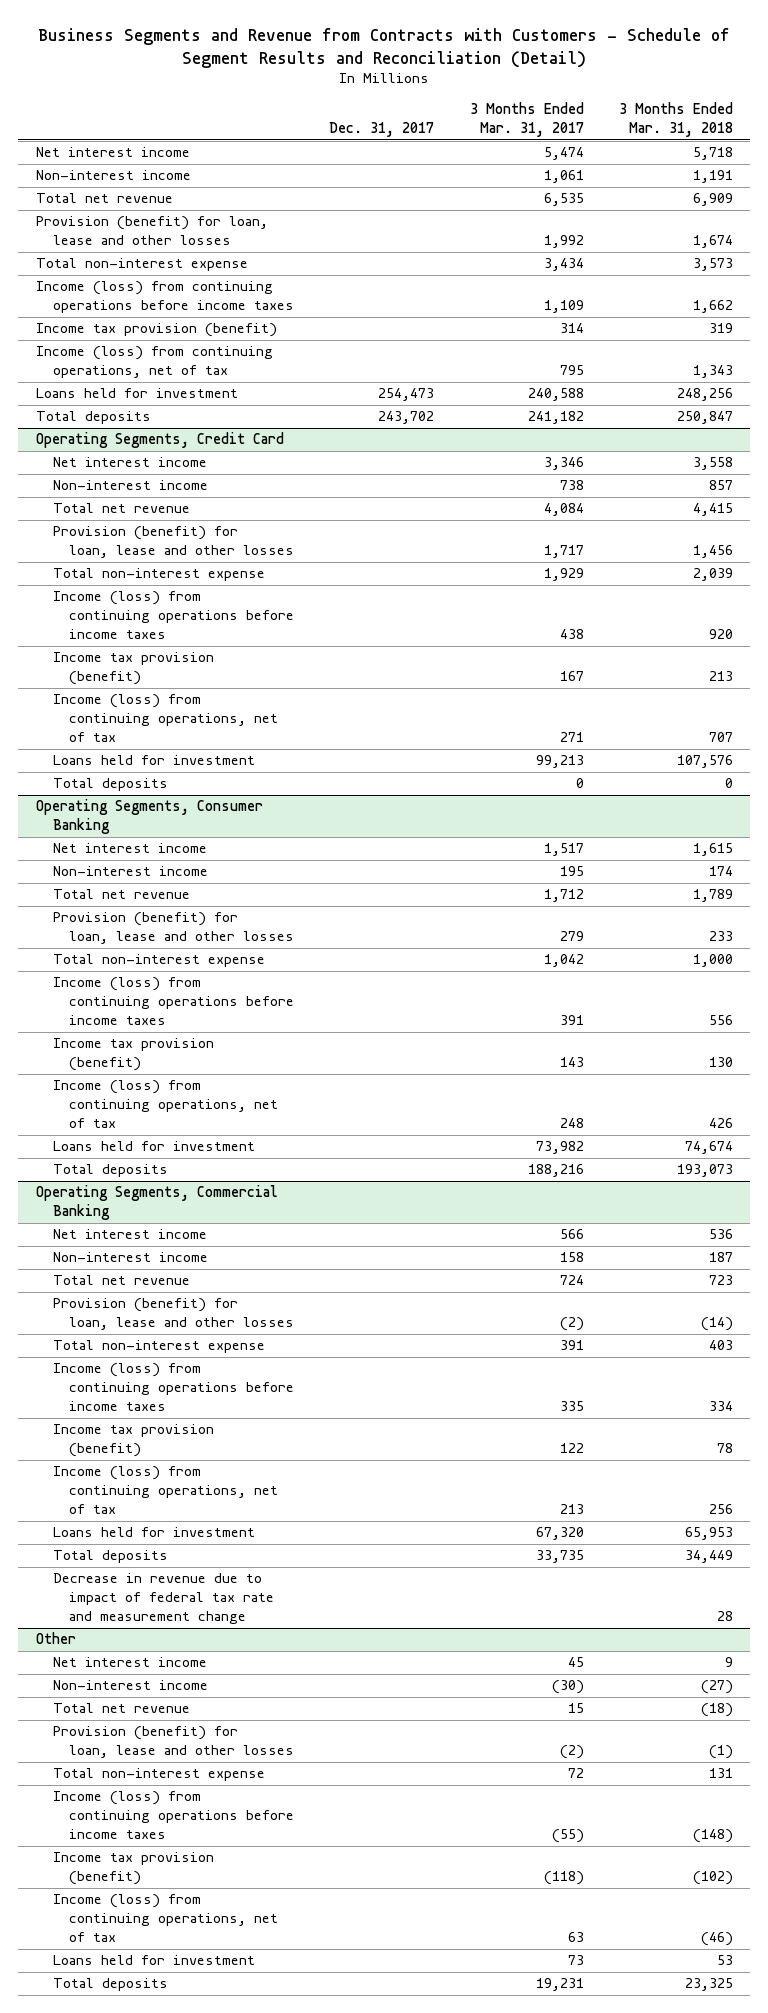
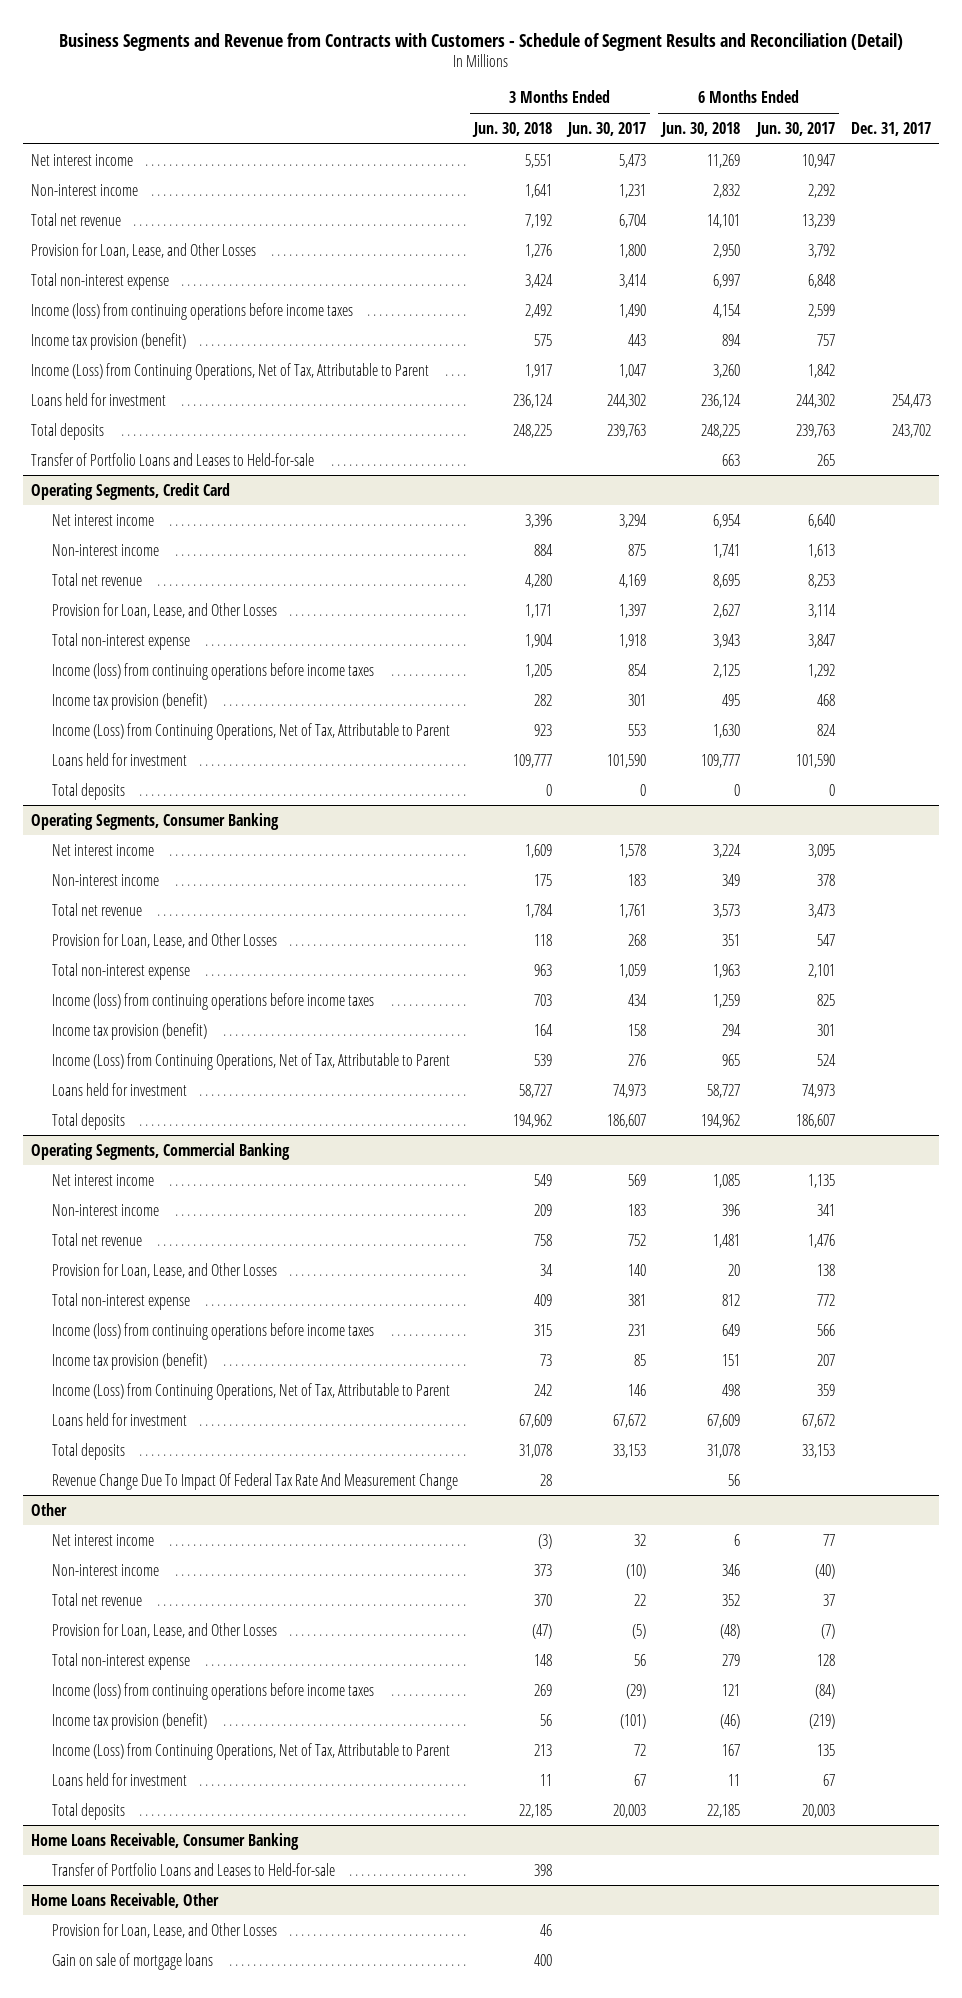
- | Dec. 31, 2017 | 3 Months Ended Mar. 31, 2017 | 3 Months Ended Mar. 31, 2018
+ | 3 Months Ended Jun. 30, 2018 | 3 Months Ended Jun. 30, 2017 | 6 Months Ended Jun. 30, 2018 | 6 Months Ended Jun. 30, 2017 | Dec. 31, 2017
- Provision (benefit) for loan, lease and other losses | | 1,992 | 1,674
+ Provision for Loan, Lease, and Other Losses | 1,276 | 1,800 | 2,950 | 3,792 |
- Income (loss) from continuing operations, net of tax | | 795 | 1,343
+ Income (Loss) from Continuing Operations, Net of Tax, Attributable to Parent | 1,917 | 1,047 | 3,260 | 1,842 |
+ Transfer of Portfolio Loans and Leases to Held-for-sale | | | 663 | 265 |
@ Operating Segments, Credit Card
- Provision (benefit) for loan, lease and other losses | | 1,717 | 1,456
+ Provision for Loan, Lease, and Other Losses | 1,171 | 1,397 | 2,627 | 3,114 |
- Income (loss) from continuing operations, net of tax | | 271 | 707
+ Income (Loss) from Continuing Operations, Net of Tax, Attributable to Parent | 923 | 553 | 1,630 | 824 |
@ Operating Segments, Consumer Banking
- Provision (benefit) for loan, lease and other losses | | 279 | 233
+ Provision for Loan, Lease, and Other Losses | 118 | 268 | 351 | 547 |
- Income (loss) from continuing operations, net of tax | | 248 | 426
+ Income (Loss) from Continuing Operations, Net of Tax, Attributable to Parent | 539 | 276 | 965 | 524 |
@ Operating Segments, Commercial Banking
- Provision (benefit) for loan, lease and other losses | | (2) | (14)
+ Provision for Loan, Lease, and Other Losses | 34 | 140 | 20 | 138 |
- Income (loss) from continuing operations, net of tax | | 213 | 256
+ Income (Loss) from Continuing Operations, Net of Tax, Attributable to Parent | 242 | 146 | 498 | 359 |
- Decrease in revenue due to impact of federal tax rate and measurement change | | | 28
+ Revenue Change Due To Impact Of Federal Tax Rate And Measurement Change | 28 | | 56 | |
@ Other
- Provision (benefit) for loan, lease and other losses | | (2) | (1)
+ Provision for Loan, Lease, and Other Losses | (47) | (5) | (48) | (7) |
- Income (loss) from continuing operations, net of tax | | 63 | (46)
+ Income (Loss) from Continuing Operations, Net of Tax, Attributable to Parent | 213 | 72 | 167 | 135 |
+ Home Loans Receivable, Consumer Banking
+ Transfer of Portfolio Loans and Leases to Held-for-sale | 398 | | | |
+ Home Loans Receivable, Other
+ Provision for Loan, Lease, and Other Losses | 46 | | | |
+ Gain on sale of mortgage loans | 400 | | | |

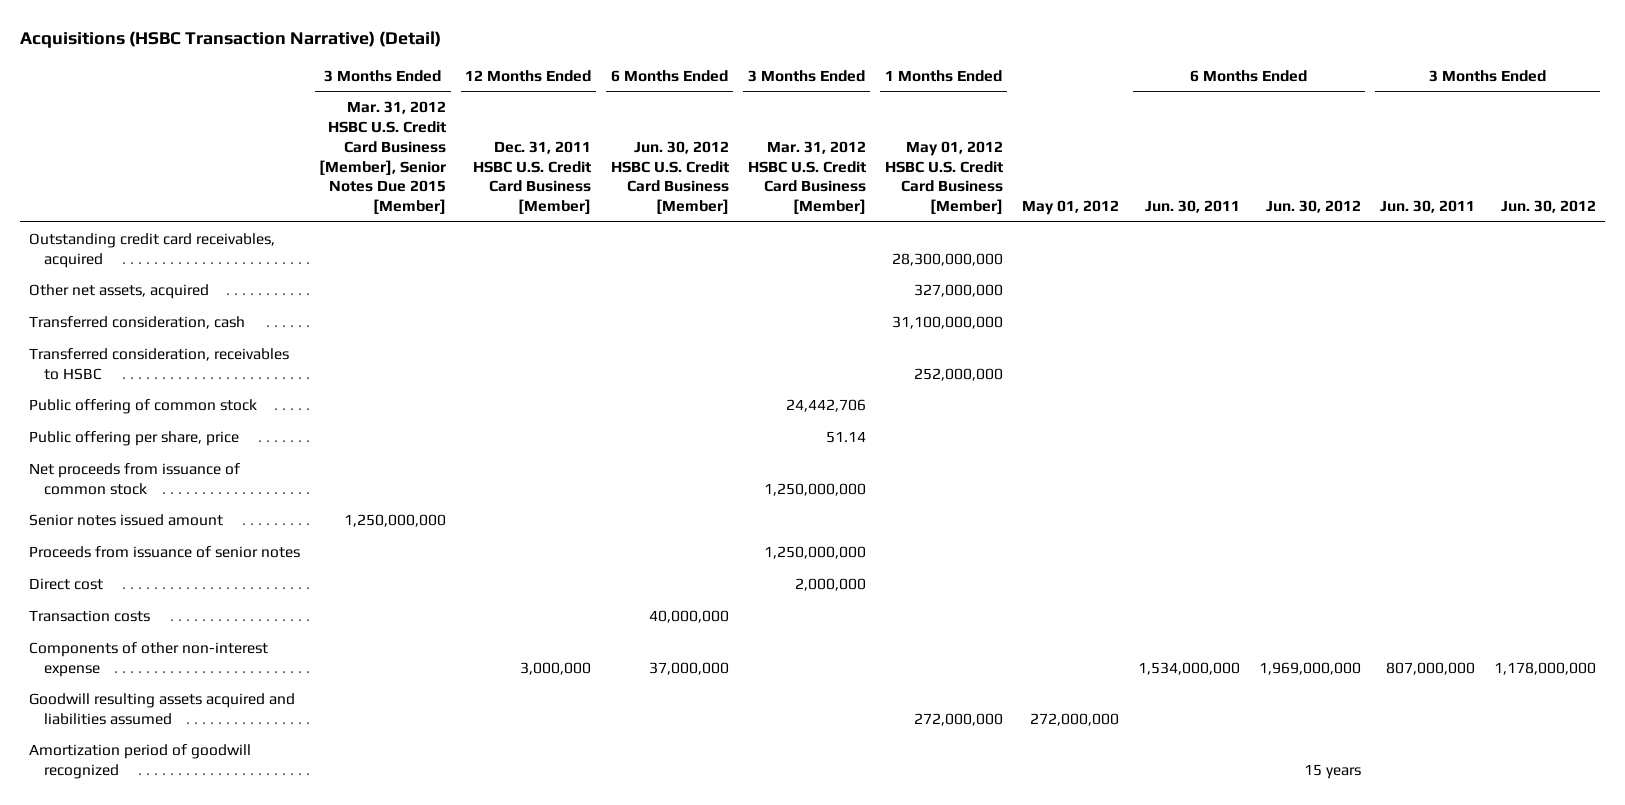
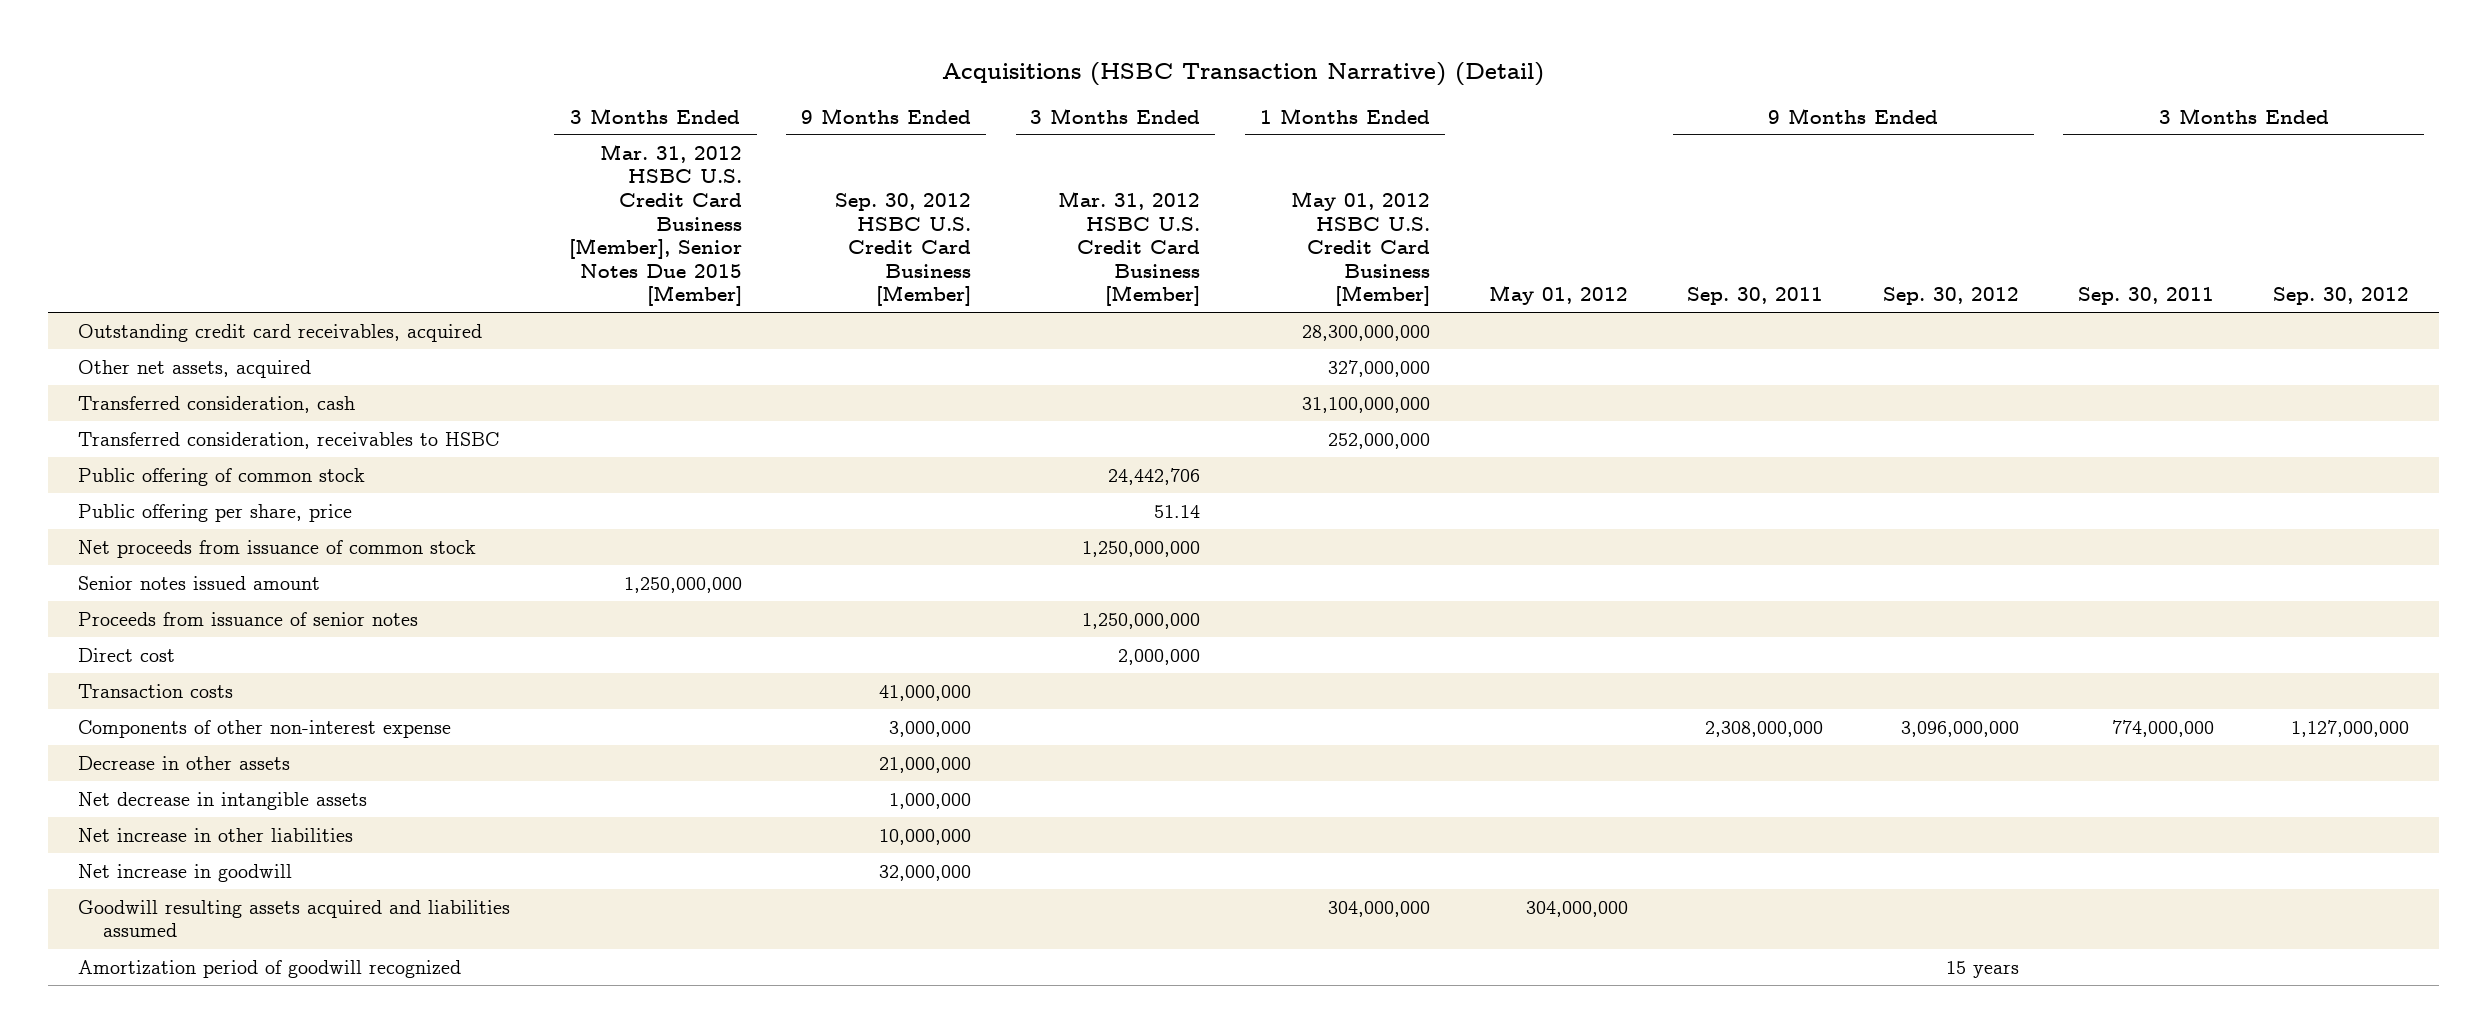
- | 3 Months Ended Mar. 31, 2012 HSBC U.S. Credit Card Business [Member], Senior Notes Due 2015 [Member] | 12 Months Ended Dec. 31, 2011 HSBC U.S. Credit Card Business [Member] | 6 Months Ended Jun. 30, 2012 HSBC U.S. Credit Card Business [Member] | 3 Months Ended Mar. 31, 2012 HSBC U.S. Credit Card Business [Member] | 1 Months Ended May 01, 2012 HSBC U.S. Credit Card Business [Member] | May 01, 2012 | 6 Months Ended Jun. 30, 2011 | 6 Months Ended Jun. 30, 2012 | 3 Months Ended Jun. 30, 2011 | 3 Months Ended Jun. 30, 2012
+ | 3 Months Ended Mar. 31, 2012 HSBC U.S. Credit Card Business [Member], Senior Notes Due 2015 [Member] | 9 Months Ended Sep. 30, 2012 HSBC U.S. Credit Card Business [Member] | 3 Months Ended Mar. 31, 2012 HSBC U.S. Credit Card Business [Member] | 1 Months Ended May 01, 2012 HSBC U.S. Credit Card Business [Member] | May 01, 2012 | 9 Months Ended Sep. 30, 2011 | 9 Months Ended Sep. 30, 2012 | 3 Months Ended Sep. 30, 2011 | 3 Months Ended Sep. 30, 2012
- Goodwill resulting assets acquired and liabilities assumed | | | | | 272,000,000 | 272,000,000 | | | |
+ Decrease in other assets | | 21,000,000 | | | | | | |
+ Net decrease in intangible assets | | 1,000,000 | | | | | | |
+ Net increase in other liabilities | | 10,000,000 | | | | | | |
+ Net increase in goodwill | | 32,000,000 | | | | | | |
+ Goodwill resulting assets acquired and liabilities assumed | | | | 304,000,000 | 304,000,000 | | | |

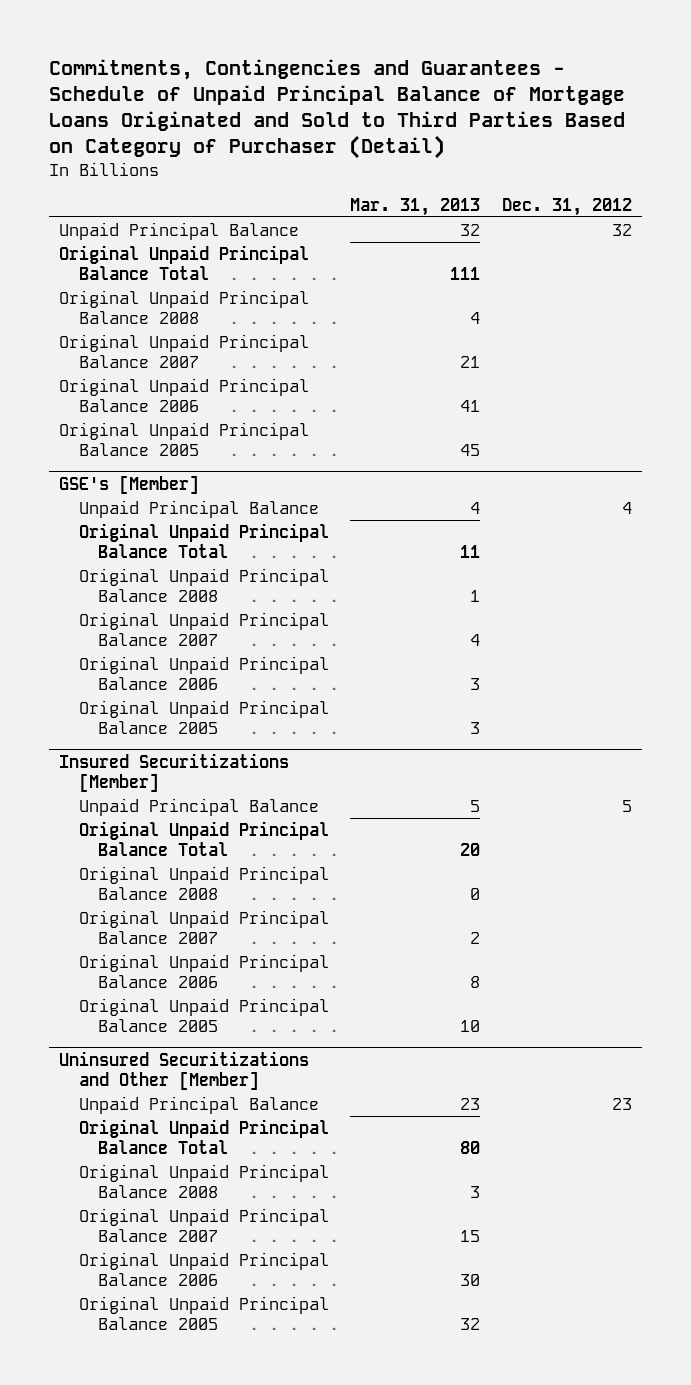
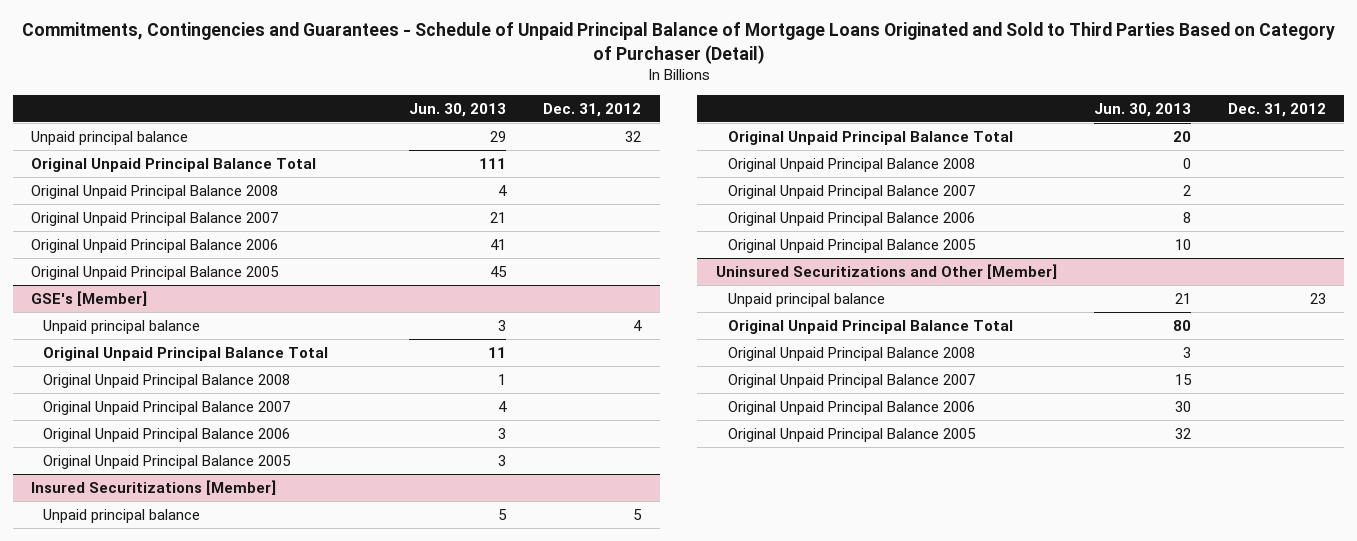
- | Mar. 31, 2013 | Dec. 31, 2012
+ | Jun. 30, 2013 | Dec. 31, 2012
- Unpaid Principal Balance | 32 | 32
+ Unpaid principal balance | 29 | 32
@ GSE's [Member]
- Unpaid Principal Balance | 4 | 4
+ Unpaid principal balance | 3 | 4
@ Insured Securitizations [Member]
- Unpaid Principal Balance | 5 | 5
+ Unpaid principal balance | 5 | 5
@ Uninsured Securitizations and Other [Member]
- Unpaid Principal Balance | 23 | 23
+ Unpaid principal balance | 21 | 23

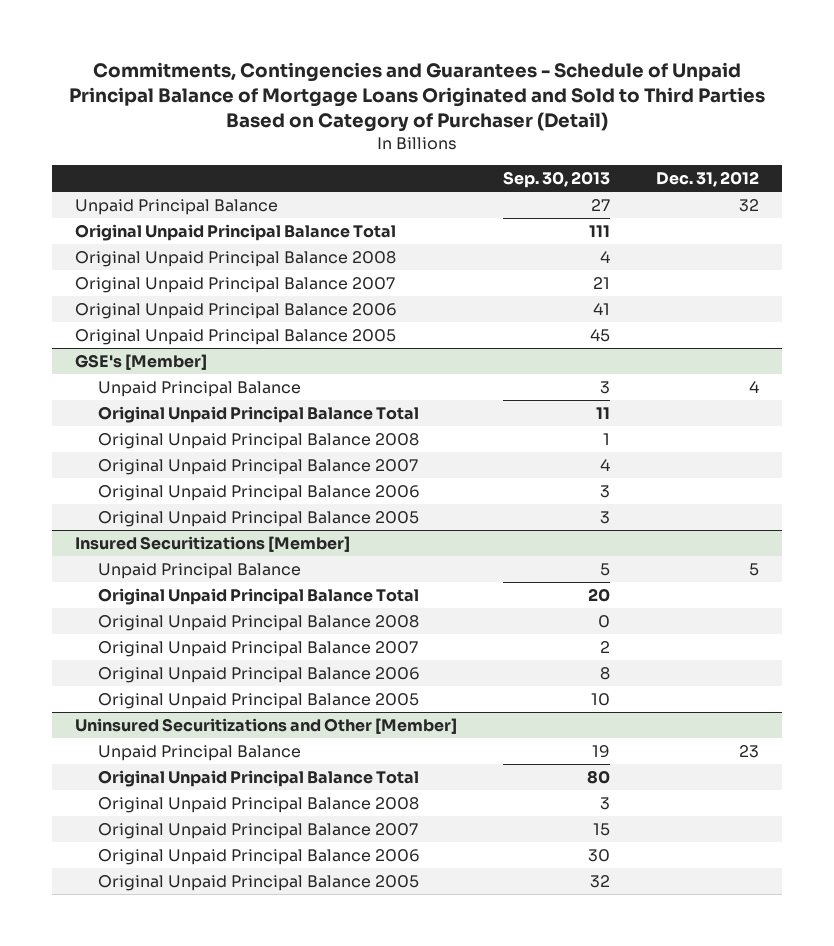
- | Jun. 30, 2013 | Dec. 31, 2012
+ | Sep. 30, 2013 | Dec. 31, 2012
- Unpaid principal balance | 29 | 32
+ Unpaid Principal Balance | 27 | 32
@ GSE's [Member]
- Unpaid principal balance | 3 | 4
+ Unpaid Principal Balance | 3 | 4
@ Insured Securitizations [Member]
- Unpaid principal balance | 5 | 5
+ Unpaid Principal Balance | 5 | 5
@ Uninsured Securitizations and Other [Member]
- Unpaid principal balance | 21 | 23
+ Unpaid Principal Balance | 19 | 23

